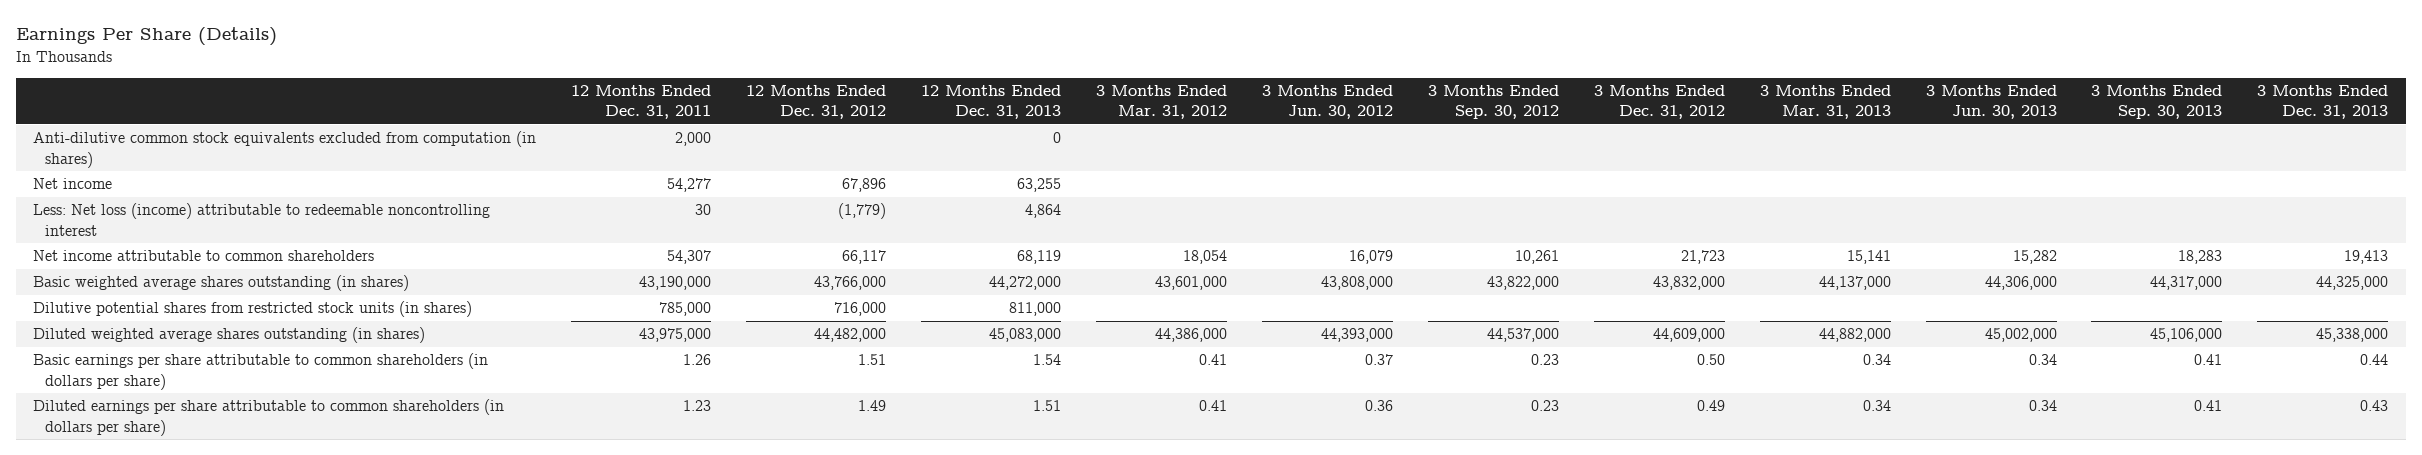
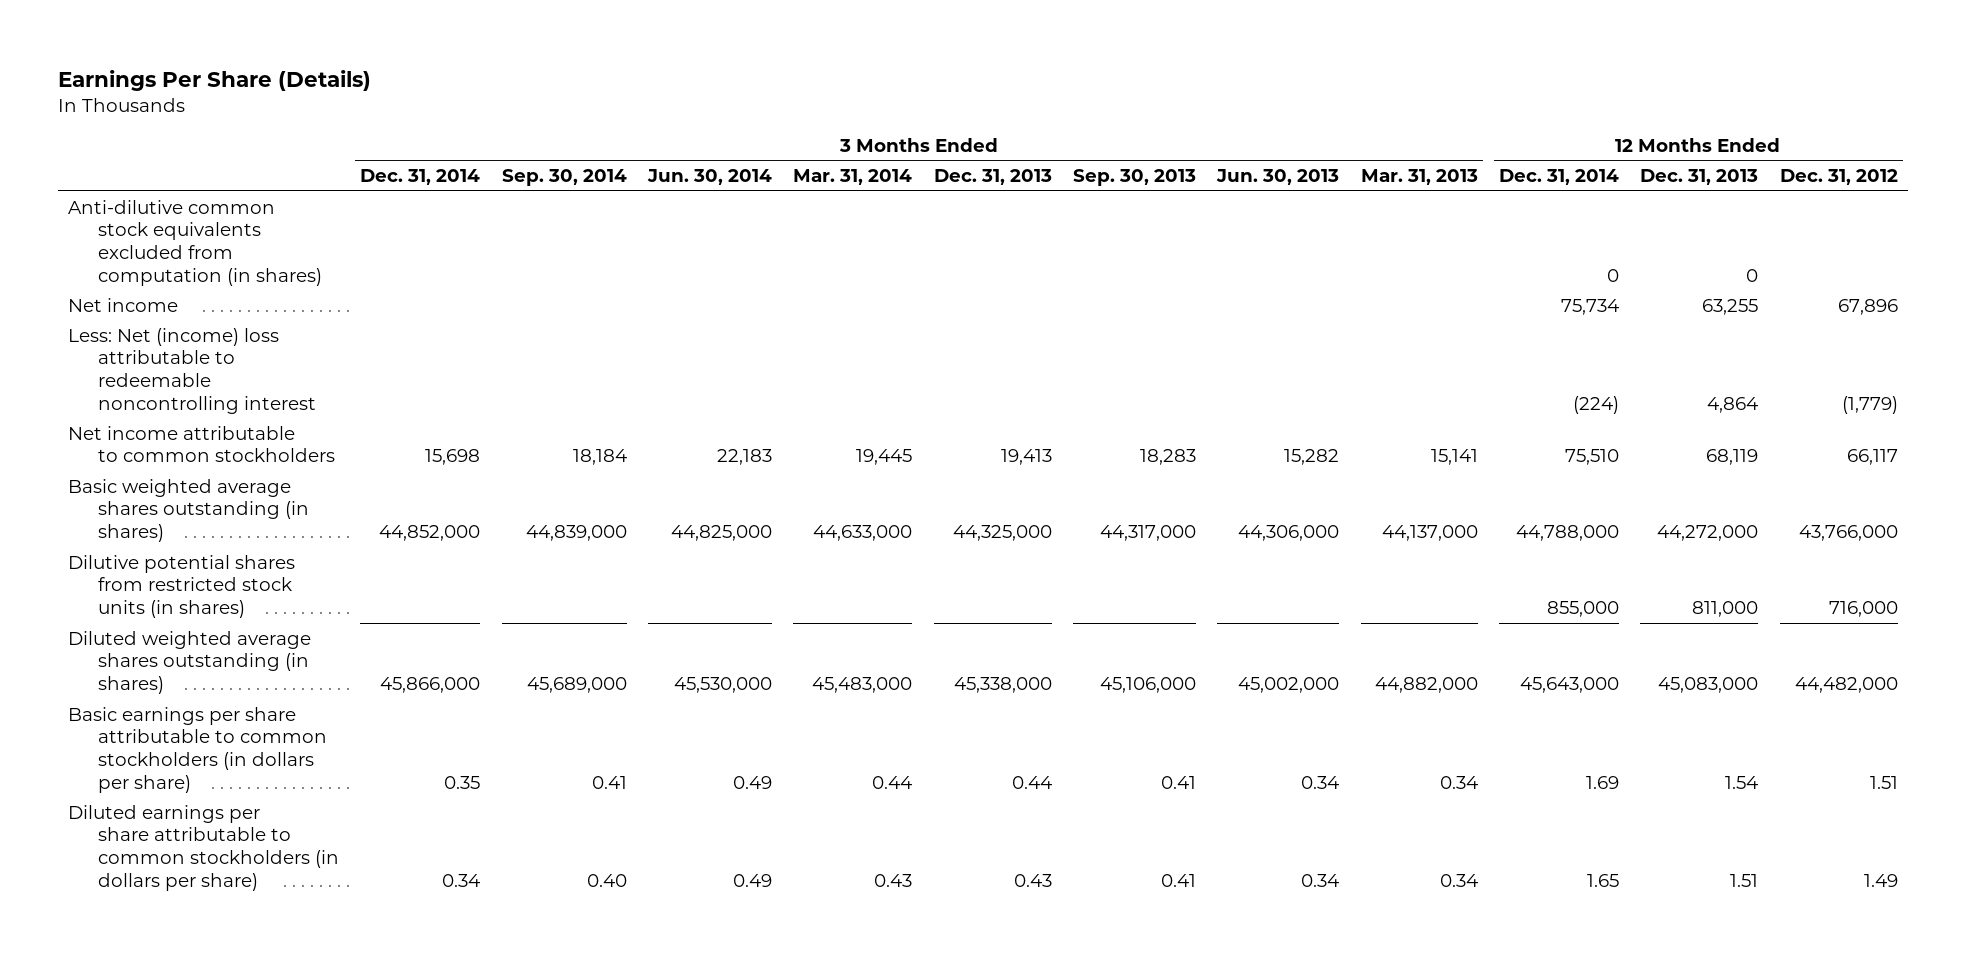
- | 12 Months Ended Dec. 31, 2011 | 12 Months Ended Dec. 31, 2012 | 12 Months Ended Dec. 31, 2013 | 3 Months Ended Mar. 31, 2012 | 3 Months Ended Jun. 30, 2012 | 3 Months Ended Sep. 30, 2012 | 3 Months Ended Dec. 31, 2012 | 3 Months Ended Mar. 31, 2013 | 3 Months Ended Jun. 30, 2013 | 3 Months Ended Sep. 30, 2013 | 3 Months Ended Dec. 31, 2013
+ | 3 Months Ended Dec. 31, 2014 | 3 Months Ended Sep. 30, 2014 | 3 Months Ended Jun. 30, 2014 | 3 Months Ended Mar. 31, 2014 | 3 Months Ended Dec. 31, 2013 | 3 Months Ended Sep. 30, 2013 | 3 Months Ended Jun. 30, 2013 | 3 Months Ended Mar. 31, 2013 | 12 Months Ended Dec. 31, 2014 | 12 Months Ended Dec. 31, 2013 | 12 Months Ended Dec. 31, 2012
- Less: Net loss (income) attributable to redeemable noncontrolling interest | 30 | (1,779) | 4,864 | | | | | | | |
- Net income attributable to common shareholders | 54,307 | 66,117 | 68,119 | 18,054 | 16,079 | 10,261 | 21,723 | 15,141 | 15,282 | 18,283 | 19,413
+ Less: Net (income) loss attributable to redeemable noncontrolling interest | | | | | | | | | (224) | 4,864 | (1,779)
+ Net income attributable to common stockholders | 15,698 | 18,184 | 22,183 | 19,445 | 19,413 | 18,283 | 15,282 | 15,141 | 75,510 | 68,119 | 66,117
- Basic earnings per share attributable to common shareholders (in dollars per share) | 1.26 | 1.51 | 1.54 | 0.41 | 0.37 | 0.23 | 0.50 | 0.34 | 0.34 | 0.41 | 0.44
- Diluted earnings per share attributable to common shareholders (in dollars per share) | 1.23 | 1.49 | 1.51 | 0.41 | 0.36 | 0.23 | 0.49 | 0.34 | 0.34 | 0.41 | 0.43
+ Basic earnings per share attributable to common stockholders (in dollars per share) | 0.35 | 0.41 | 0.49 | 0.44 | 0.44 | 0.41 | 0.34 | 0.34 | 1.69 | 1.54 | 1.51
+ Diluted earnings per share attributable to common stockholders (in dollars per share) | 0.34 | 0.40 | 0.49 | 0.43 | 0.43 | 0.41 | 0.34 | 0.34 | 1.65 | 1.51 | 1.49

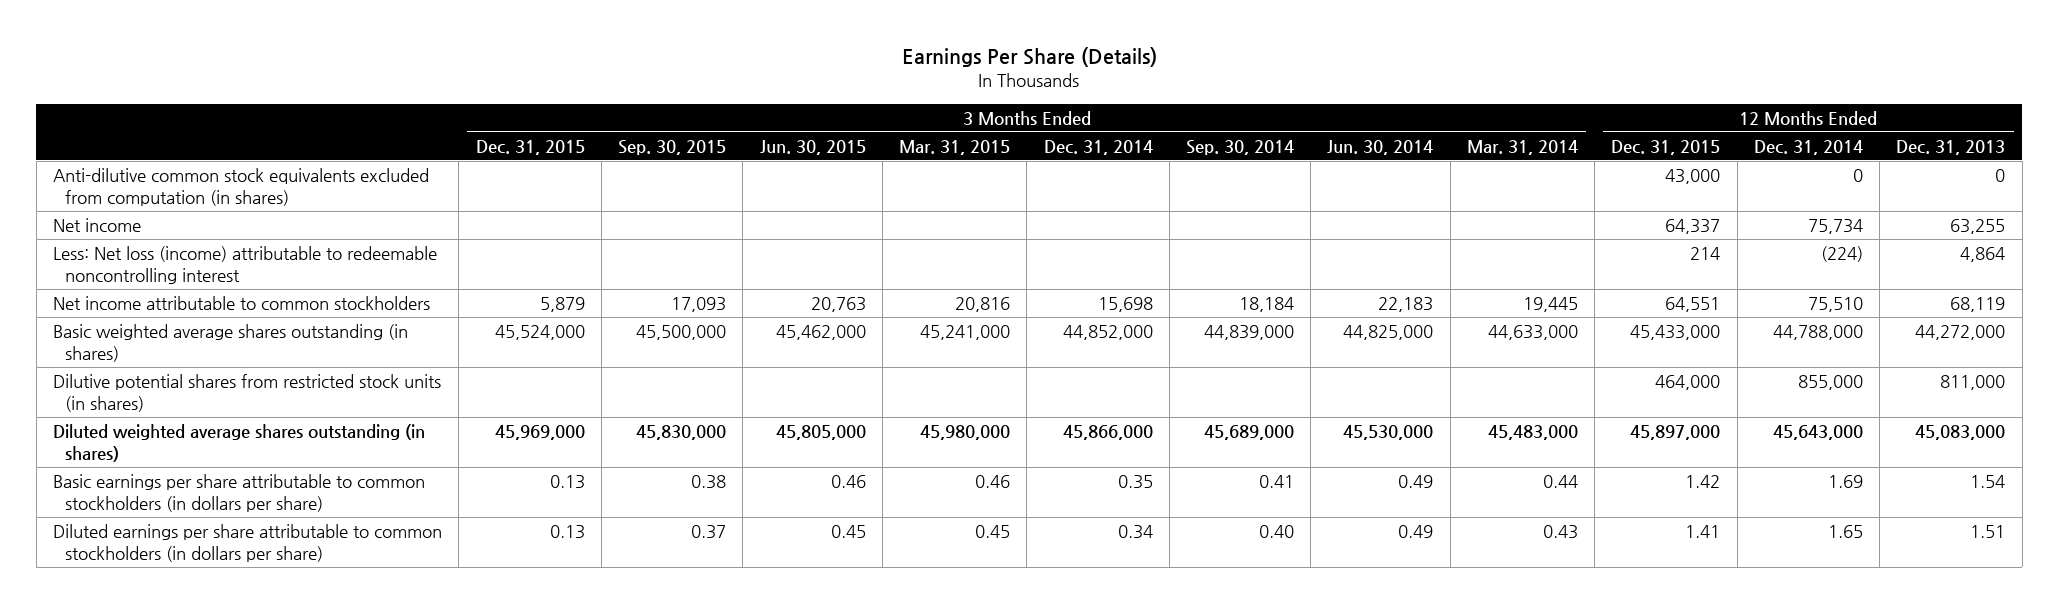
- | 3 Months Ended Dec. 31, 2014 | 3 Months Ended Sep. 30, 2014 | 3 Months Ended Jun. 30, 2014 | 3 Months Ended Mar. 31, 2014 | 3 Months Ended Dec. 31, 2013 | 3 Months Ended Sep. 30, 2013 | 3 Months Ended Jun. 30, 2013 | 3 Months Ended Mar. 31, 2013 | 12 Months Ended Dec. 31, 2014 | 12 Months Ended Dec. 31, 2013 | 12 Months Ended Dec. 31, 2012
+ | 3 Months Ended Dec. 31, 2015 | 3 Months Ended Sep. 30, 2015 | 3 Months Ended Jun. 30, 2015 | 3 Months Ended Mar. 31, 2015 | 3 Months Ended Dec. 31, 2014 | 3 Months Ended Sep. 30, 2014 | 3 Months Ended Jun. 30, 2014 | 3 Months Ended Mar. 31, 2014 | 12 Months Ended Dec. 31, 2015 | 12 Months Ended Dec. 31, 2014 | 12 Months Ended Dec. 31, 2013
- Less: Net (income) loss attributable to redeemable noncontrolling interest | | | | | | | | | (224) | 4,864 | (1,779)
+ Less: Net loss (income) attributable to redeemable noncontrolling interest | | | | | | | | | 214 | (224) | 4,864

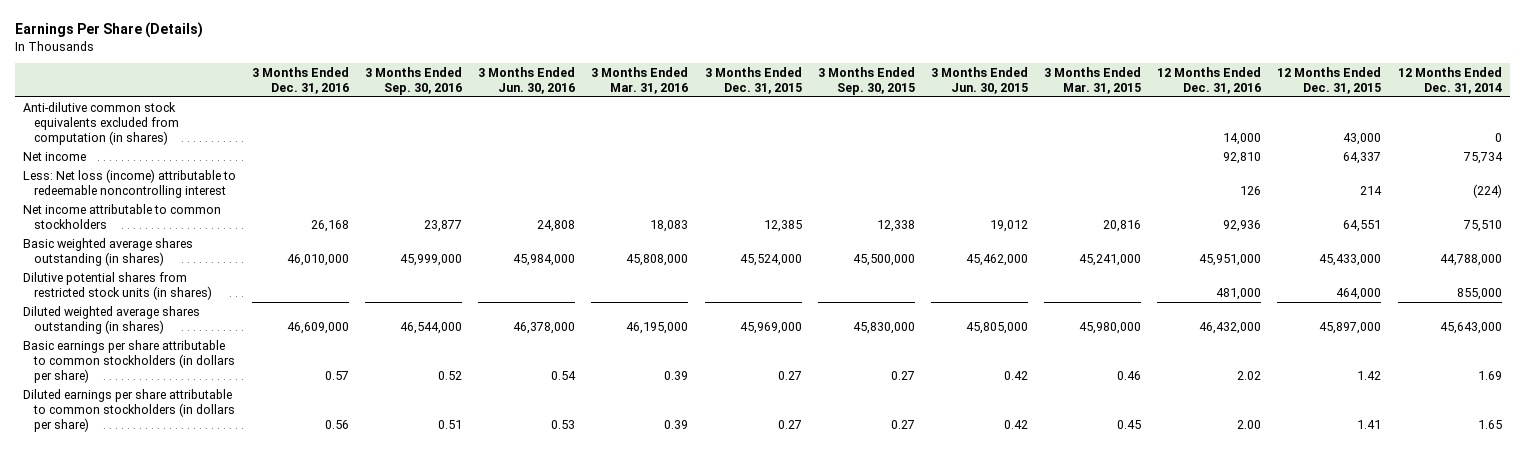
- | 3 Months Ended Dec. 31, 2015 | 3 Months Ended Sep. 30, 2015 | 3 Months Ended Jun. 30, 2015 | 3 Months Ended Mar. 31, 2015 | 3 Months Ended Dec. 31, 2014 | 3 Months Ended Sep. 30, 2014 | 3 Months Ended Jun. 30, 2014 | 3 Months Ended Mar. 31, 2014 | 12 Months Ended Dec. 31, 2015 | 12 Months Ended Dec. 31, 2014 | 12 Months Ended Dec. 31, 2013
+ | 3 Months Ended Dec. 31, 2016 | 3 Months Ended Sep. 30, 2016 | 3 Months Ended Jun. 30, 2016 | 3 Months Ended Mar. 31, 2016 | 3 Months Ended Dec. 31, 2015 | 3 Months Ended Sep. 30, 2015 | 3 Months Ended Jun. 30, 2015 | 3 Months Ended Mar. 31, 2015 | 12 Months Ended Dec. 31, 2016 | 12 Months Ended Dec. 31, 2015 | 12 Months Ended Dec. 31, 2014
- Net income attributable to common stockholders | 5,879 | 17,093 | 20,763 | 20,816 | 15,698 | 18,184 | 22,183 | 19,445 | 64,551 | 75,510 | 68,119
+ Net income attributable to common stockholders | 26,168 | 23,877 | 24,808 | 18,083 | 12,385 | 12,338 | 19,012 | 20,816 | 92,936 | 64,551 | 75,510
- Basic earnings per share attributable to common stockholders (in dollars per share) | 0.13 | 0.38 | 0.46 | 0.46 | 0.35 | 0.41 | 0.49 | 0.44 | 1.42 | 1.69 | 1.54
- Diluted earnings per share attributable to common stockholders (in dollars per share) | 0.13 | 0.37 | 0.45 | 0.45 | 0.34 | 0.40 | 0.49 | 0.43 | 1.41 | 1.65 | 1.51
+ Basic earnings per share attributable to common stockholders (in dollars per share) | 0.57 | 0.52 | 0.54 | 0.39 | 0.27 | 0.27 | 0.42 | 0.46 | 2.02 | 1.42 | 1.69
+ Diluted earnings per share attributable to common stockholders (in dollars per share) | 0.56 | 0.51 | 0.53 | 0.39 | 0.27 | 0.27 | 0.42 | 0.45 | 2.00 | 1.41 | 1.65

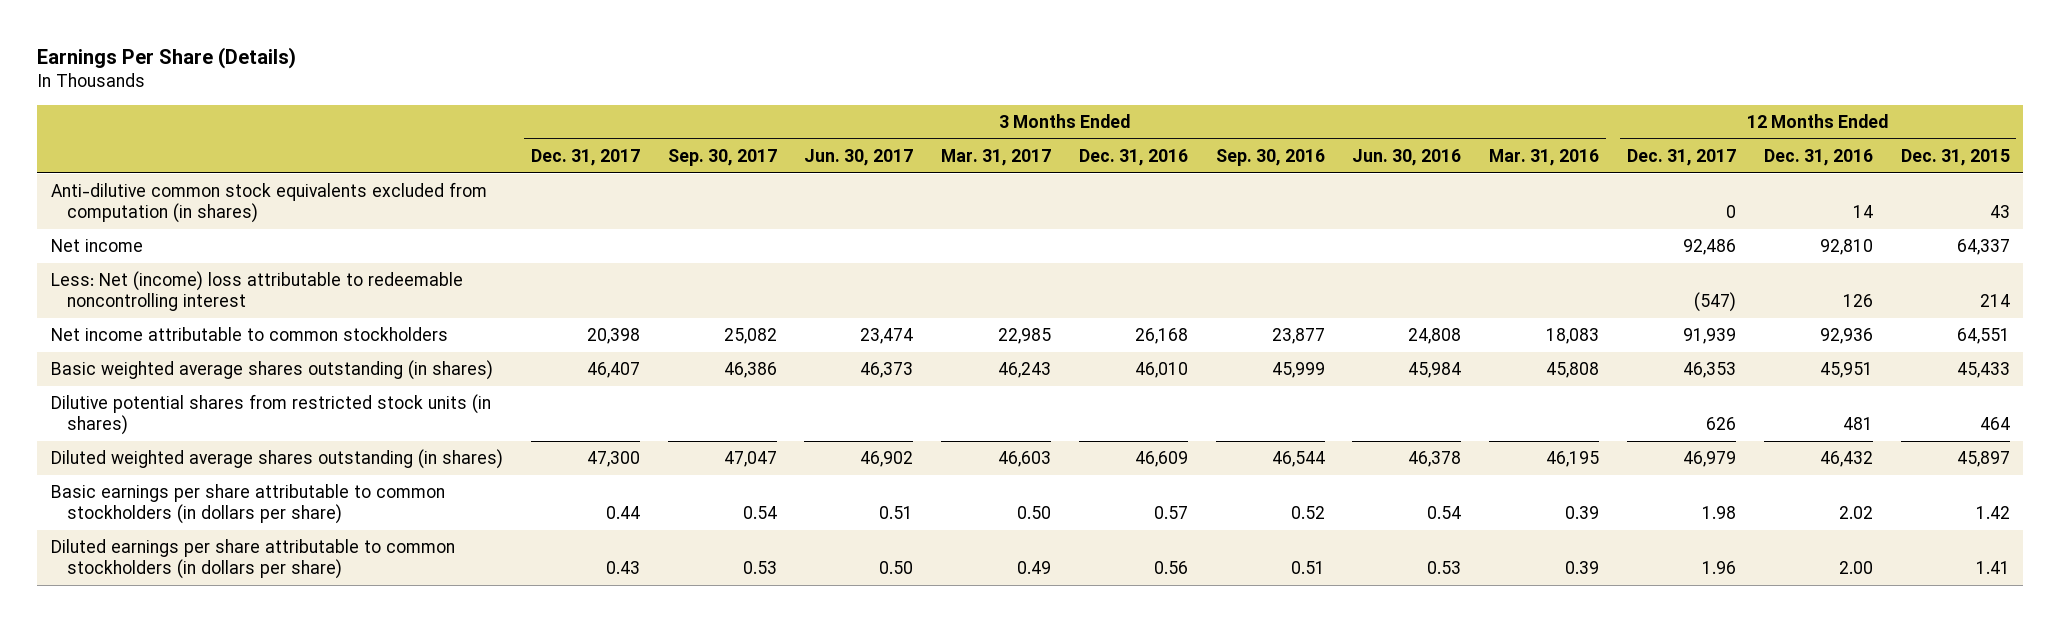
- | 3 Months Ended Dec. 31, 2016 | 3 Months Ended Sep. 30, 2016 | 3 Months Ended Jun. 30, 2016 | 3 Months Ended Mar. 31, 2016 | 3 Months Ended Dec. 31, 2015 | 3 Months Ended Sep. 30, 2015 | 3 Months Ended Jun. 30, 2015 | 3 Months Ended Mar. 31, 2015 | 12 Months Ended Dec. 31, 2016 | 12 Months Ended Dec. 31, 2015 | 12 Months Ended Dec. 31, 2014
+ | 3 Months Ended Dec. 31, 2017 | 3 Months Ended Sep. 30, 2017 | 3 Months Ended Jun. 30, 2017 | 3 Months Ended Mar. 31, 2017 | 3 Months Ended Dec. 31, 2016 | 3 Months Ended Sep. 30, 2016 | 3 Months Ended Jun. 30, 2016 | 3 Months Ended Mar. 31, 2016 | 12 Months Ended Dec. 31, 2017 | 12 Months Ended Dec. 31, 2016 | 12 Months Ended Dec. 31, 2015
- Anti-dilutive common stock equivalents excluded from computation (in shares) | | | | | | | | | 14,000 | 43,000 | 0
+ Anti-dilutive common stock equivalents excluded from computation (in shares) | | | | | | | | | 0 | 14 | 43
- Less: Net loss (income) attributable to redeemable noncontrolling interest | | | | | | | | | 126 | 214 | (224)
+ Less: Net (income) loss attributable to redeemable noncontrolling interest | | | | | | | | | (547) | 126 | 214
- Basic weighted average shares outstanding (in shares) | 46,010,000 | 45,999,000 | 45,984,000 | 45,808,000 | 45,524,000 | 45,500,000 | 45,462,000 | 45,241,000 | 45,951,000 | 45,433,000 | 44,788,000
- Dilutive potential shares from restricted stock units (in shares) | | | | | | | | | 481,000 | 464,000 | 855,000
- Diluted weighted average shares outstanding (in shares) | 46,609,000 | 46,544,000 | 46,378,000 | 46,195,000 | 45,969,000 | 45,830,000 | 45,805,000 | 45,980,000 | 46,432,000 | 45,897,000 | 45,643,000
+ Basic weighted average shares outstanding (in shares) | 46,407 | 46,386 | 46,373 | 46,243 | 46,010 | 45,999 | 45,984 | 45,808 | 46,353 | 45,951 | 45,433
+ Dilutive potential shares from restricted stock units (in shares) | | | | | | | | | 626 | 481 | 464
+ Diluted weighted average shares outstanding (in shares) | 47,300 | 47,047 | 46,902 | 46,603 | 46,609 | 46,544 | 46,378 | 46,195 | 46,979 | 46,432 | 45,897

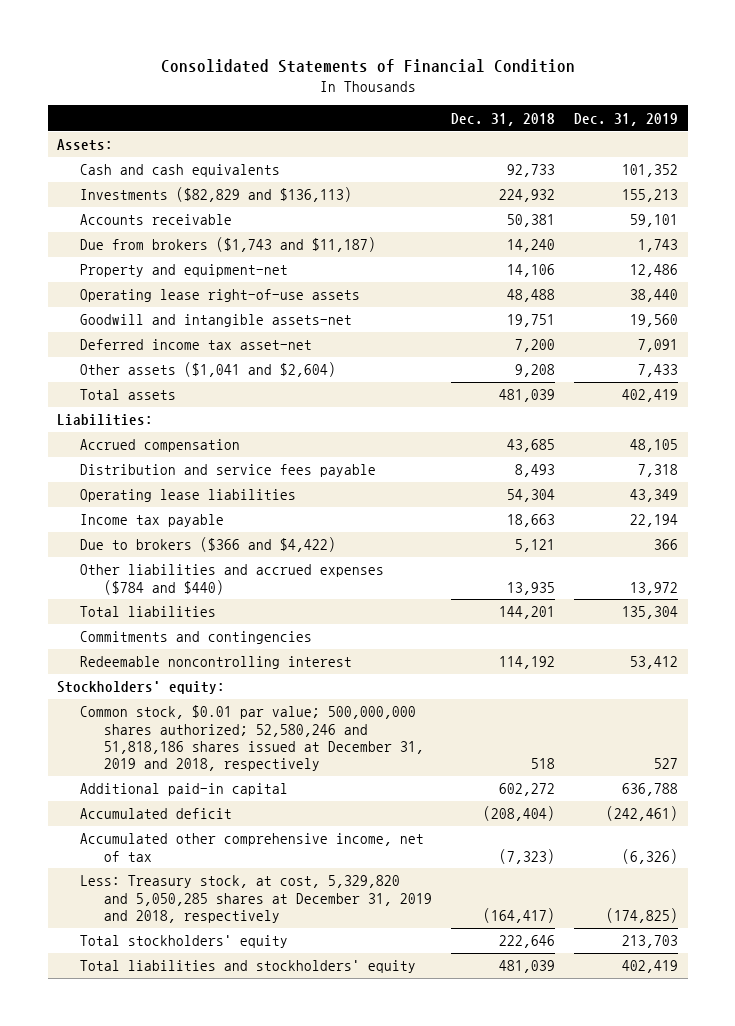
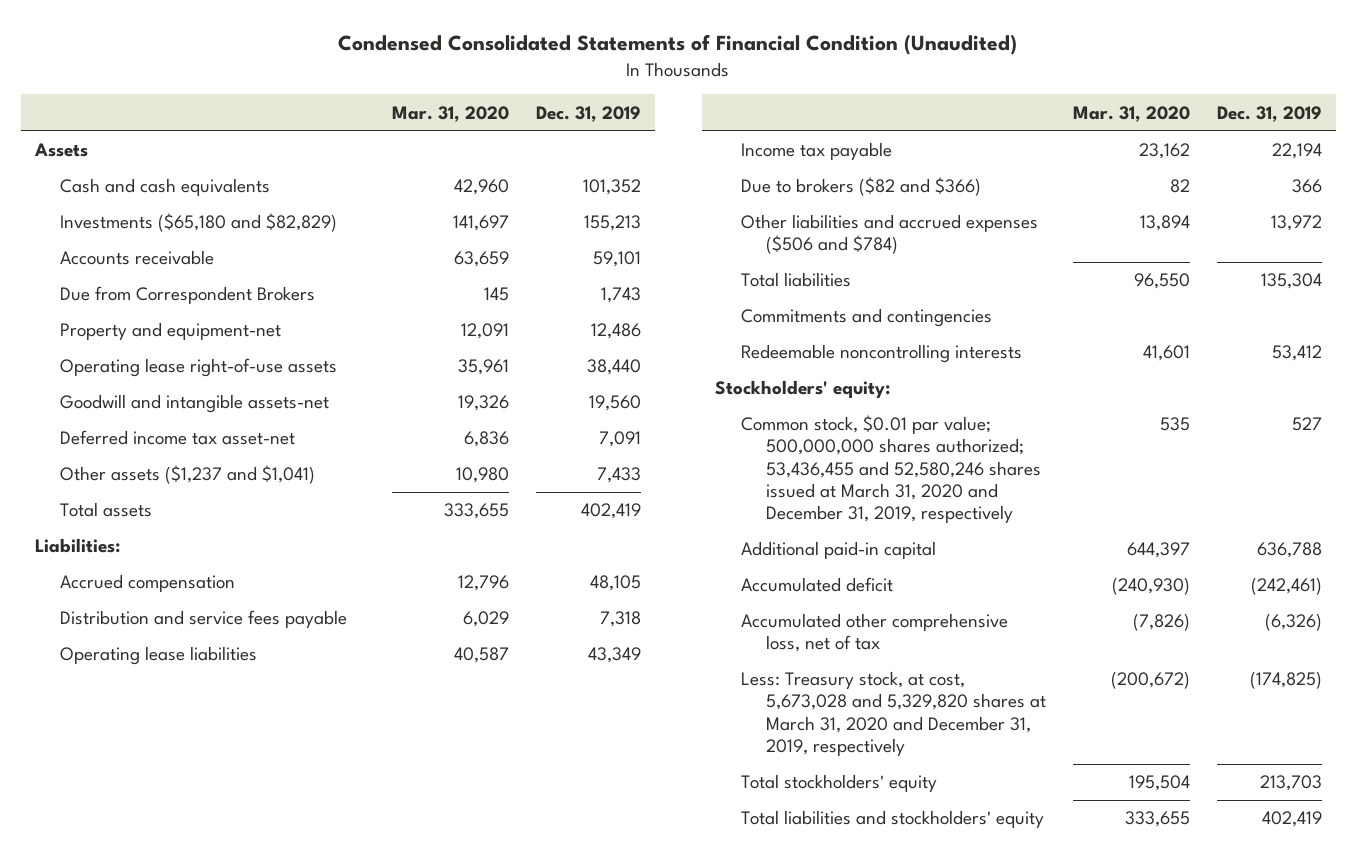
- Consolidated Statements of Financial Condition
+ Condensed Consolidated Statements of Financial Condition (Unaudited)
- | Dec. 31, 2018 | Dec. 31, 2019
+ | Mar. 31, 2020 | Dec. 31, 2019
- Assets:
+ Assets
- Investments ($82,829 and $136,113) | 224,932 | 155,213
+ Investments ($65,180 and $82,829) | 141,697 | 155,213
- Due from brokers ($1,743 and $11,187) | 14,240 | 1,743
+ Due from Correspondent Brokers | 145 | 1,743
- Other assets ($1,041 and $2,604) | 9,208 | 7,433
+ Other assets ($1,237 and $1,041) | 10,980 | 7,433
- Due to brokers ($366 and $4,422) | 5,121 | 366
- Other liabilities and accrued expenses ($784 and $440) | 13,935 | 13,972
+ Due to brokers ($82 and $366) | 82 | 366
+ Other liabilities and accrued expenses ($506 and $784) | 13,894 | 13,972
- Redeemable noncontrolling interest | 114,192 | 53,412
+ Redeemable noncontrolling interests | 41,601 | 53,412
- Common stock, $0.01 par value; 500,000,000 shares authorized; 52,580,246 and 51,818,186 shares issued at December 31, 2019 and 2018, respectively | 518 | 527
+ Common stock, $0.01 par value; 500,000,000 shares authorized; 53,436,455 and 52,580,246 shares issued at March 31, 2020 and December 31, 2019, respectively | 535 | 527
- Accumulated other comprehensive income, net of tax | (7,323) | (6,326)
- Less: Treasury stock, at cost, 5,329,820 and 5,050,285 shares at December 31, 2019 and 2018, respectively | (164,417) | (174,825)
+ Accumulated other comprehensive loss, net of tax | (7,826) | (6,326)
+ Less: Treasury stock, at cost, 5,673,028 and 5,329,820 shares at March 31, 2020 and December 31, 2019, respectively | (200,672) | (174,825)

